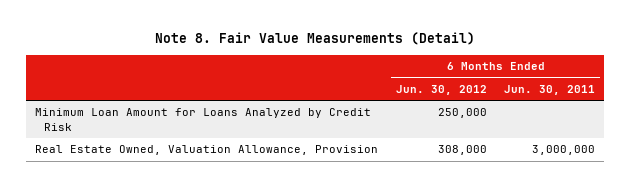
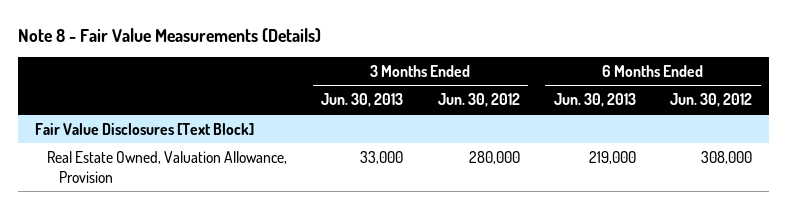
- Note 8. Fair Value Measurements (Detail)
+ Note 8 - Fair Value Measurements (Details)
- | 6 Months Ended Jun. 30, 2012 | 6 Months Ended Jun. 30, 2011
+ | 3 Months Ended Jun. 30, 2013 | 3 Months Ended Jun. 30, 2012 | 6 Months Ended Jun. 30, 2013 | 6 Months Ended Jun. 30, 2012
- Minimum Loan Amount for Loans Analyzed by Credit Risk | 250,000 |
+ Fair Value Disclosures [Text Block]

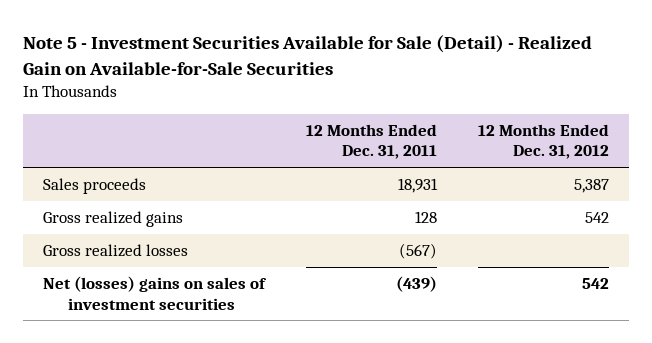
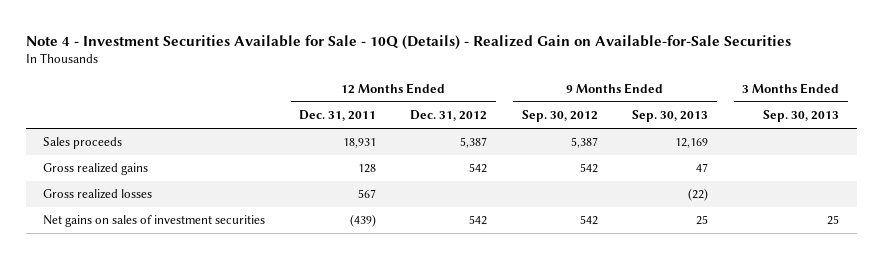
- Note 5 - Investment Securities Available for Sale (Detail) - Realized Gain on Available-for-Sale Securities
+ Note 4 - Investment Securities Available for Sale - 10Q (Details) - Realized Gain on Available-for-Sale Securities
- | 12 Months Ended Dec. 31, 2011 | 12 Months Ended Dec. 31, 2012
+ | 12 Months Ended Dec. 31, 2011 | 12 Months Ended Dec. 31, 2012 | 9 Months Ended Sep. 30, 2012 | 9 Months Ended Sep. 30, 2013 | 3 Months Ended Sep. 30, 2013
- Gross realized losses | (567) |
- Net (losses) gains on sales of investment securities | (439) | 542
+ Gross realized losses | 567 | | | (22) |
+ Net gains on sales of investment securities | (439) | 542 | 542 | 25 | 25

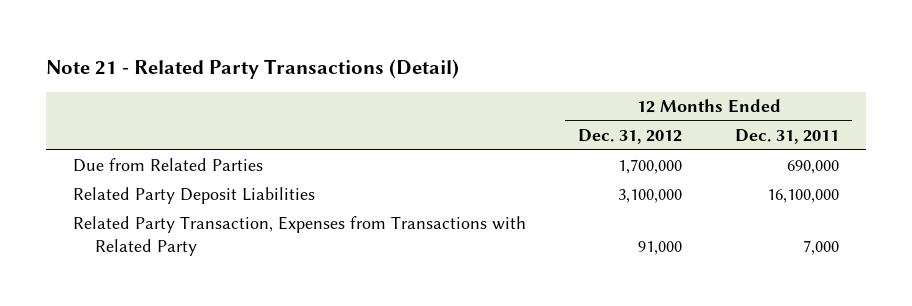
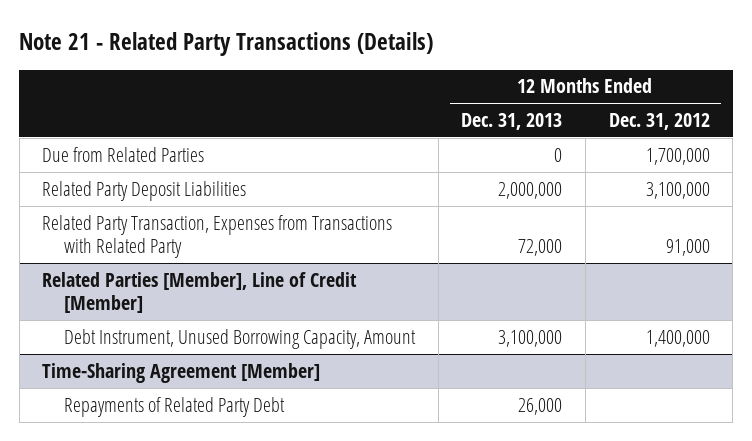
- Note 21 - Related Party Transactions (Detail)
+ Note 21 - Related Party Transactions (Details)
- | 12 Months Ended Dec. 31, 2012 | 12 Months Ended Dec. 31, 2011
+ | 12 Months Ended Dec. 31, 2013 | 12 Months Ended Dec. 31, 2012
+ Related Parties [Member], Line of Credit [Member]
+ Debt Instrument, Unused Borrowing Capacity, Amount | 3,100,000 | 1,400,000
+ Time-Sharing Agreement [Member]
+ Repayments of Related Party Debt | 26,000 |

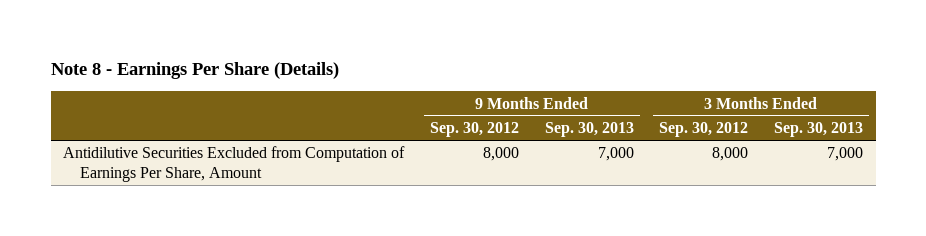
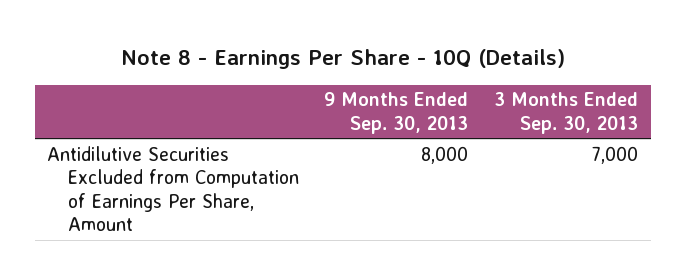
- Note 8 - Earnings Per Share (Details)
+ Note 8 - Earnings Per Share - 10Q (Details)
- | 9 Months Ended Sep. 30, 2012 | 9 Months Ended Sep. 30, 2013 | 3 Months Ended Sep. 30, 2012 | 3 Months Ended Sep. 30, 2013
+ | 9 Months Ended Sep. 30, 2013 | 3 Months Ended Sep. 30, 2013
- Antidilutive Securities Excluded from Computation of Earnings Per Share, Amount | 8,000 | 7,000 | 8,000 | 7,000
+ Antidilutive Securities Excluded from Computation of Earnings Per Share, Amount | 8,000 | 7,000

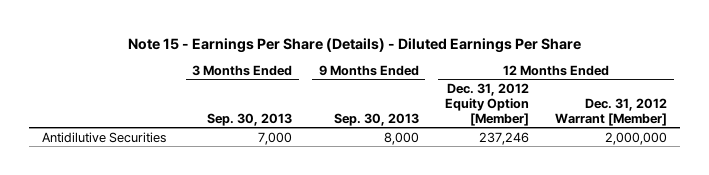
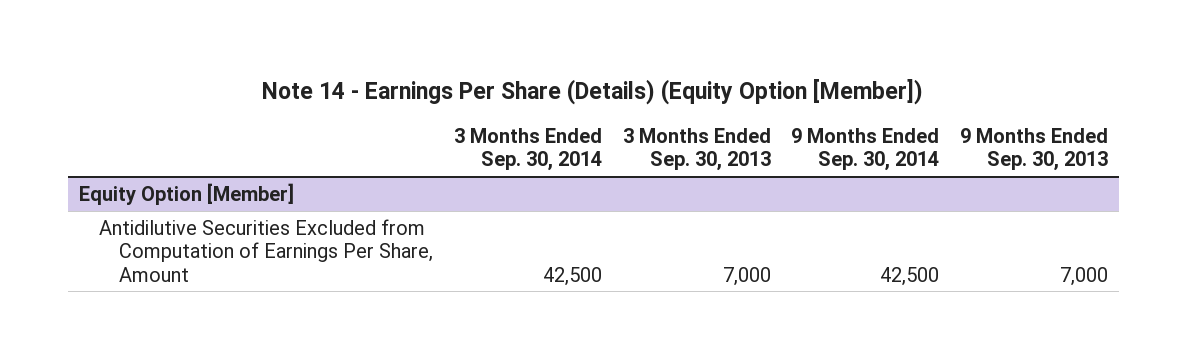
- Note 15 - Earnings Per Share (Details) - Diluted Earnings Per Share
+ Note 14 - Earnings Per Share (Details) (Equity Option [Member])
- | 3 Months Ended Sep. 30, 2013 | 9 Months Ended Sep. 30, 2013 | 12 Months Ended Dec. 31, 2012 Equity Option [Member] | 12 Months Ended Dec. 31, 2012 Warrant [Member]
+ | 3 Months Ended Sep. 30, 2014 | 3 Months Ended Sep. 30, 2013 | 9 Months Ended Sep. 30, 2014 | 9 Months Ended Sep. 30, 2013
- Antidilutive Securities | 7,000 | 8,000 | 237,246 | 2,000,000
+ Equity Option [Member]
+ Antidilutive Securities Excluded from Computation of Earnings Per Share, Amount | 42,500 | 7,000 | 42,500 | 7,000

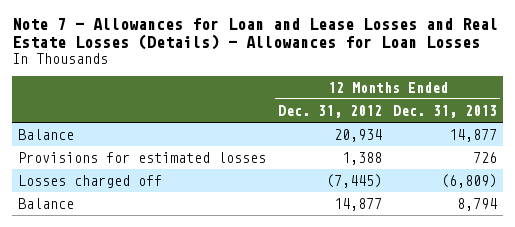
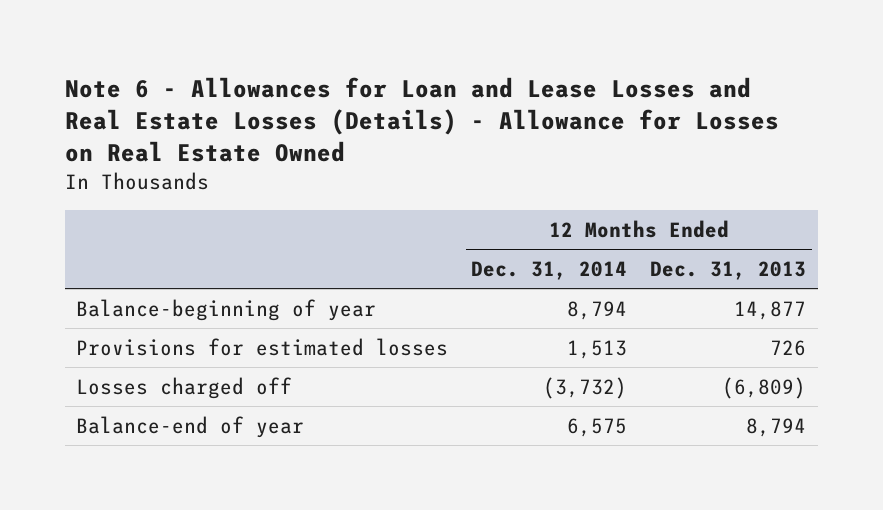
- Note 7 - Allowances for Loan and Lease Losses and Real Estate Losses (Details) - Allowances for Loan Losses
+ Note 6 - Allowances for Loan and Lease Losses and Real Estate Losses (Details) - Allowance for Losses on Real Estate Owned
- | 12 Months Ended Dec. 31, 2012 | 12 Months Ended Dec. 31, 2013
+ | 12 Months Ended Dec. 31, 2014 | 12 Months Ended Dec. 31, 2013
- Balance | 20,934 | 14,877
+ Balance-beginning of year | 8,794 | 14,877
- Balance | 14,877 | 8,794
+ Balance-end of year | 6,575 | 8,794

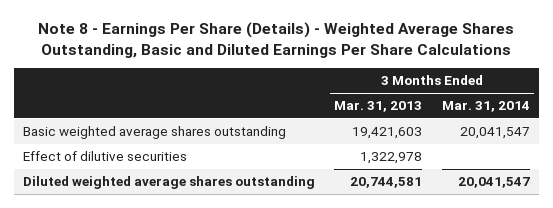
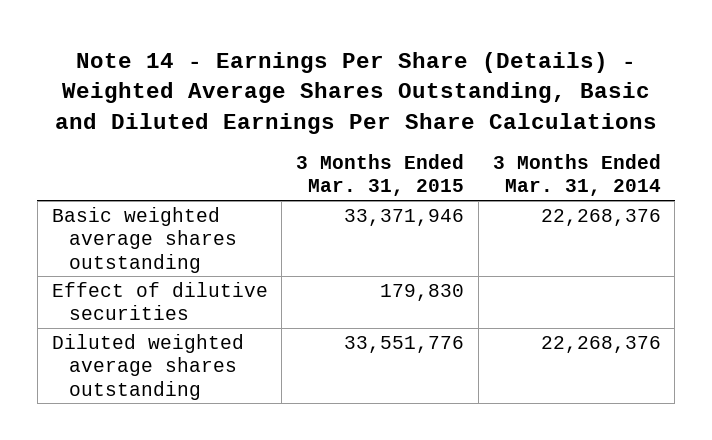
- Note 8 - Earnings Per Share (Details) - Weighted Average Shares Outstanding, Basic and Diluted Earnings Per Share Calculations
+ Note 14 - Earnings Per Share (Details) - Weighted Average Shares Outstanding, Basic and Diluted Earnings Per Share Calculations
- | 3 Months Ended Mar. 31, 2013 | 3 Months Ended Mar. 31, 2014
+ | 3 Months Ended Mar. 31, 2015 | 3 Months Ended Mar. 31, 2014
- Basic weighted average shares outstanding | 19,421,603 | 20,041,547
+ Basic weighted average shares outstanding | 33,371,946 | 22,268,376
- Diluted weighted average shares outstanding | 20,744,581 | 20,041,547
+ Diluted weighted average shares outstanding | 33,551,776 | 22,268,376

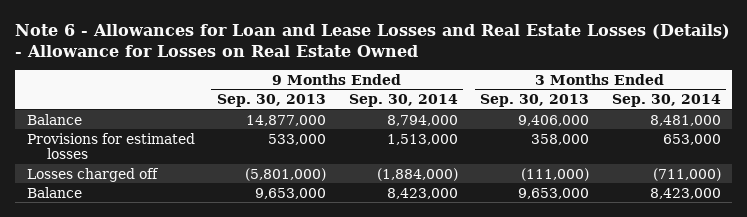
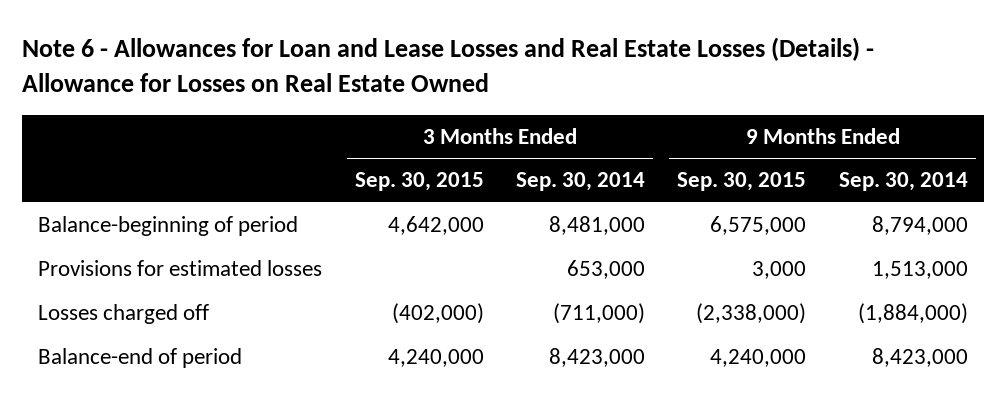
- | 9 Months Ended Sep. 30, 2013 | 9 Months Ended Sep. 30, 2014 | 3 Months Ended Sep. 30, 2013 | 3 Months Ended Sep. 30, 2014
+ | 3 Months Ended Sep. 30, 2015 | 3 Months Ended Sep. 30, 2014 | 9 Months Ended Sep. 30, 2015 | 9 Months Ended Sep. 30, 2014
- Balance | 14,877,000 | 8,794,000 | 9,406,000 | 8,481,000
+ Balance-beginning of period | 4,642,000 | 8,481,000 | 6,575,000 | 8,794,000
- Balance | 9,653,000 | 8,423,000 | 9,653,000 | 8,423,000
+ Balance-end of period | 4,240,000 | 8,423,000 | 4,240,000 | 8,423,000

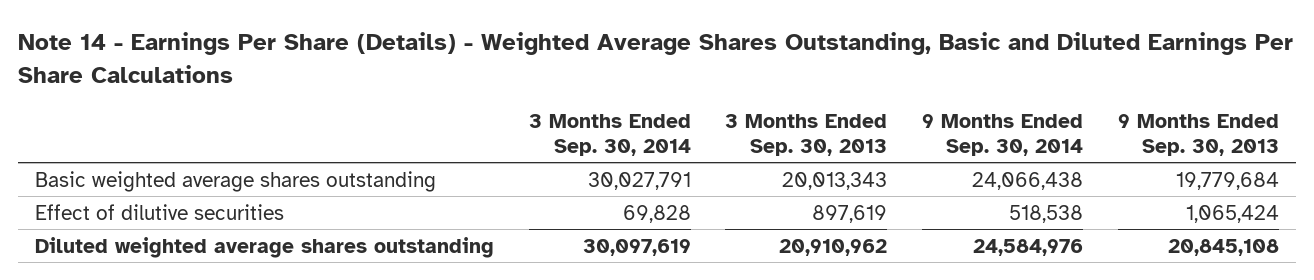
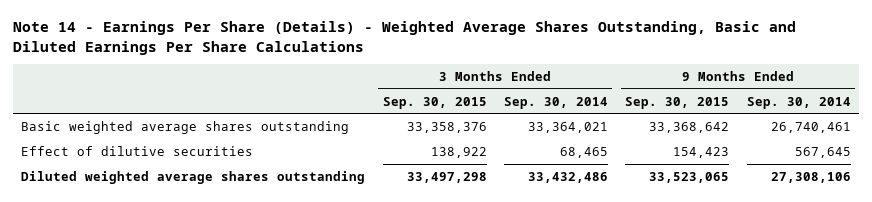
- | 3 Months Ended Sep. 30, 2014 | 3 Months Ended Sep. 30, 2013 | 9 Months Ended Sep. 30, 2014 | 9 Months Ended Sep. 30, 2013
+ | 3 Months Ended Sep. 30, 2015 | 3 Months Ended Sep. 30, 2014 | 9 Months Ended Sep. 30, 2015 | 9 Months Ended Sep. 30, 2014
- Basic weighted average shares outstanding | 30,027,791 | 20,013,343 | 24,066,438 | 19,779,684
- Effect of dilutive securities | 69,828 | 897,619 | 518,538 | 1,065,424
- Diluted weighted average shares outstanding | 30,097,619 | 20,910,962 | 24,584,976 | 20,845,108
+ Basic weighted average shares outstanding | 33,358,376 | 33,364,021 | 33,368,642 | 26,740,461
+ Effect of dilutive securities | 138,922 | 68,465 | 154,423 | 567,645
+ Diluted weighted average shares outstanding | 33,497,298 | 33,432,486 | 33,523,065 | 27,308,106

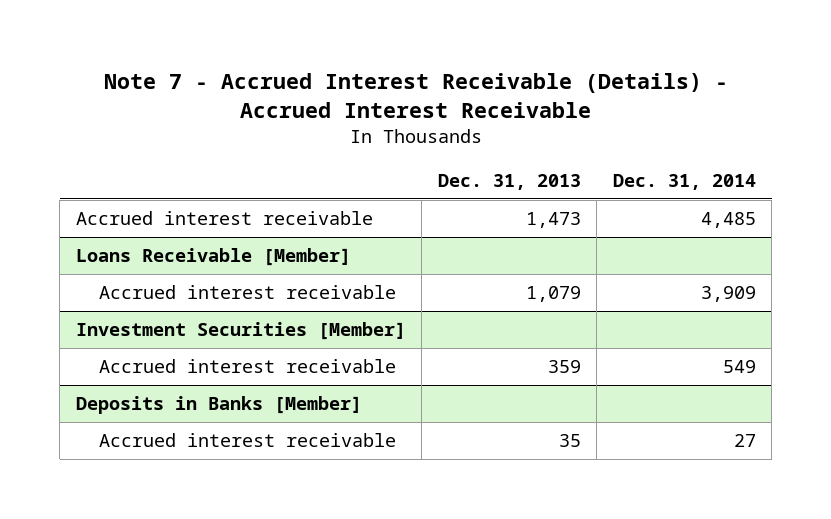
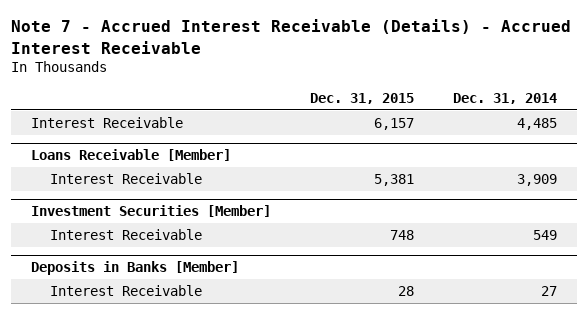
- | Dec. 31, 2013 | Dec. 31, 2014
+ | Dec. 31, 2015 | Dec. 31, 2014
- Accrued interest receivable | 1,473 | 4,485
+ Interest Receivable | 6,157 | 4,485
@ Loans Receivable [Member]
- Accrued interest receivable | 1,079 | 3,909
+ Interest Receivable | 5,381 | 3,909
@ Investment Securities [Member]
- Accrued interest receivable | 359 | 549
+ Interest Receivable | 748 | 549
@ Deposits in Banks [Member]
- Accrued interest receivable | 35 | 27
+ Interest Receivable | 28 | 27

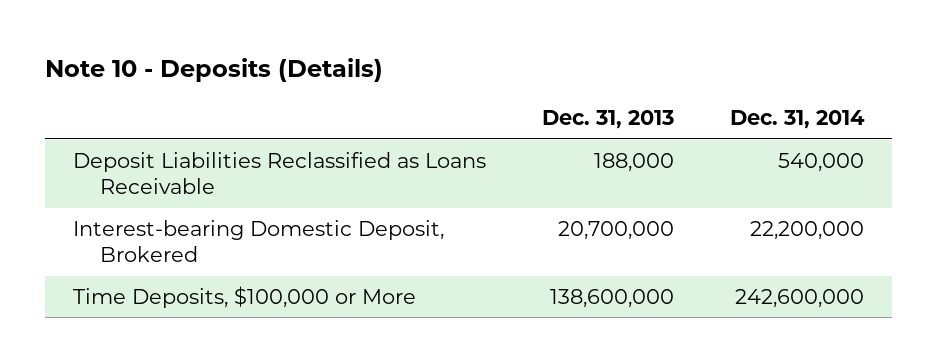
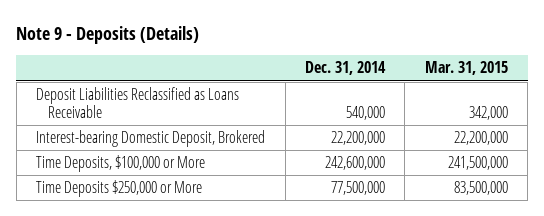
- Note 10 - Deposits (Details)
+ Note 9 - Deposits (Details)
- | Dec. 31, 2013 | Dec. 31, 2014
+ | Dec. 31, 2014 | Mar. 31, 2015
+ Time Deposits $250,000 or More | 77,500,000 | 83,500,000

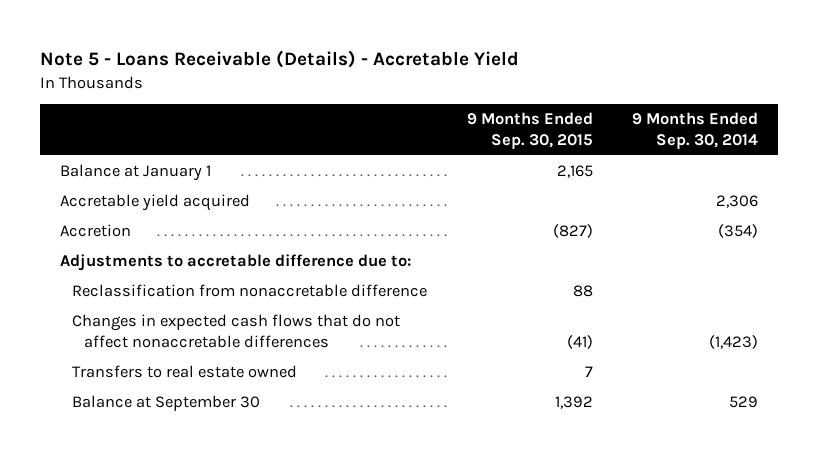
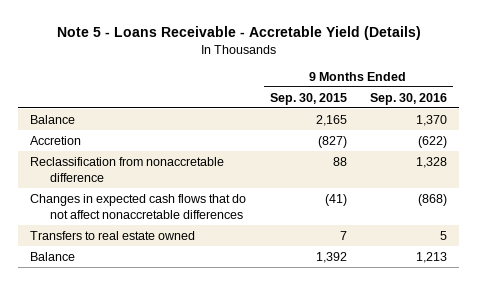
- Note 5 - Loans Receivable (Details) - Accretable Yield
+ Note 5 - Loans Receivable - Accretable Yield (Details)
- | 9 Months Ended Sep. 30, 2015 | 9 Months Ended Sep. 30, 2014
+ | 9 Months Ended Sep. 30, 2015 | 9 Months Ended Sep. 30, 2016
- Balance at January 1 | 2,165 |
- Accretable yield acquired | | 2,306
+ Balance | 2,165 | 1,370
- Adjustments to accretable difference due to:
- Balance at September 30 | 1,392 | 529
+ Balance | 1,392 | 1,213

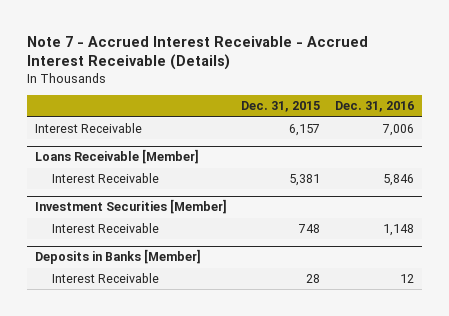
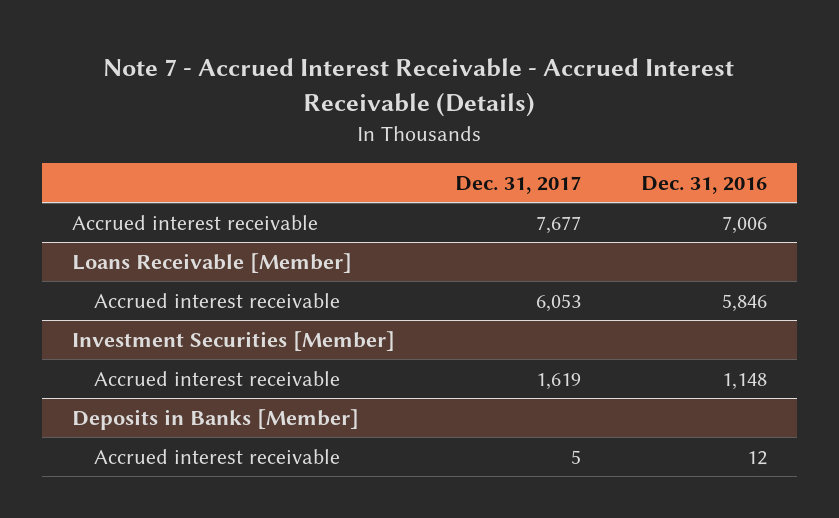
- | Dec. 31, 2015 | Dec. 31, 2016
+ | Dec. 31, 2017 | Dec. 31, 2016
- Interest Receivable | 6,157 | 7,006
+ Accrued interest receivable | 7,677 | 7,006
@ Loans Receivable [Member]
- Interest Receivable | 5,381 | 5,846
+ Accrued interest receivable | 6,053 | 5,846
@ Investment Securities [Member]
- Interest Receivable | 748 | 1,148
+ Accrued interest receivable | 1,619 | 1,148
@ Deposits in Banks [Member]
- Interest Receivable | 28 | 12
+ Accrued interest receivable | 5 | 12

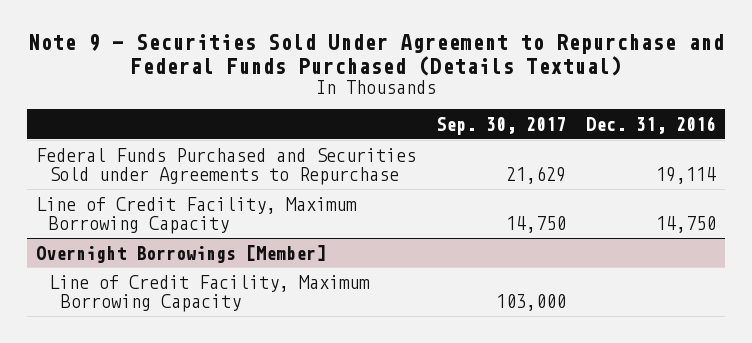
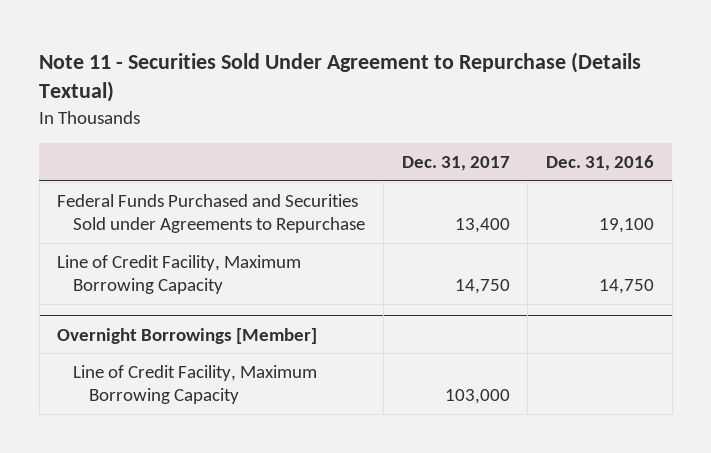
- Note 9 - Securities Sold Under Agreement to Repurchase and Federal Funds Purchased (Details Textual)
+ Note 11 - Securities Sold Under Agreement to Repurchase (Details Textual)
- | Sep. 30, 2017 | Dec. 31, 2016
+ | Dec. 31, 2017 | Dec. 31, 2016
- Federal Funds Purchased and Securities Sold under Agreements to Repurchase | 21,629 | 19,114
+ Federal Funds Purchased and Securities Sold under Agreements to Repurchase | 13,400 | 19,100

